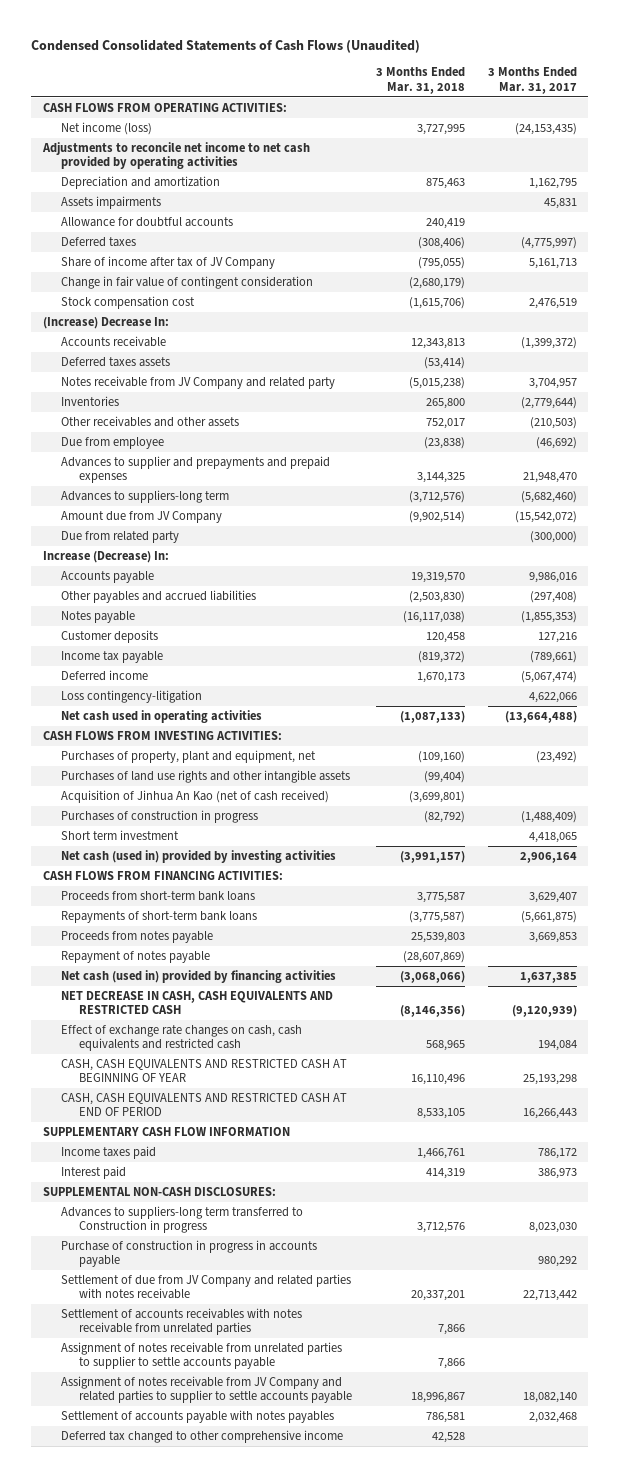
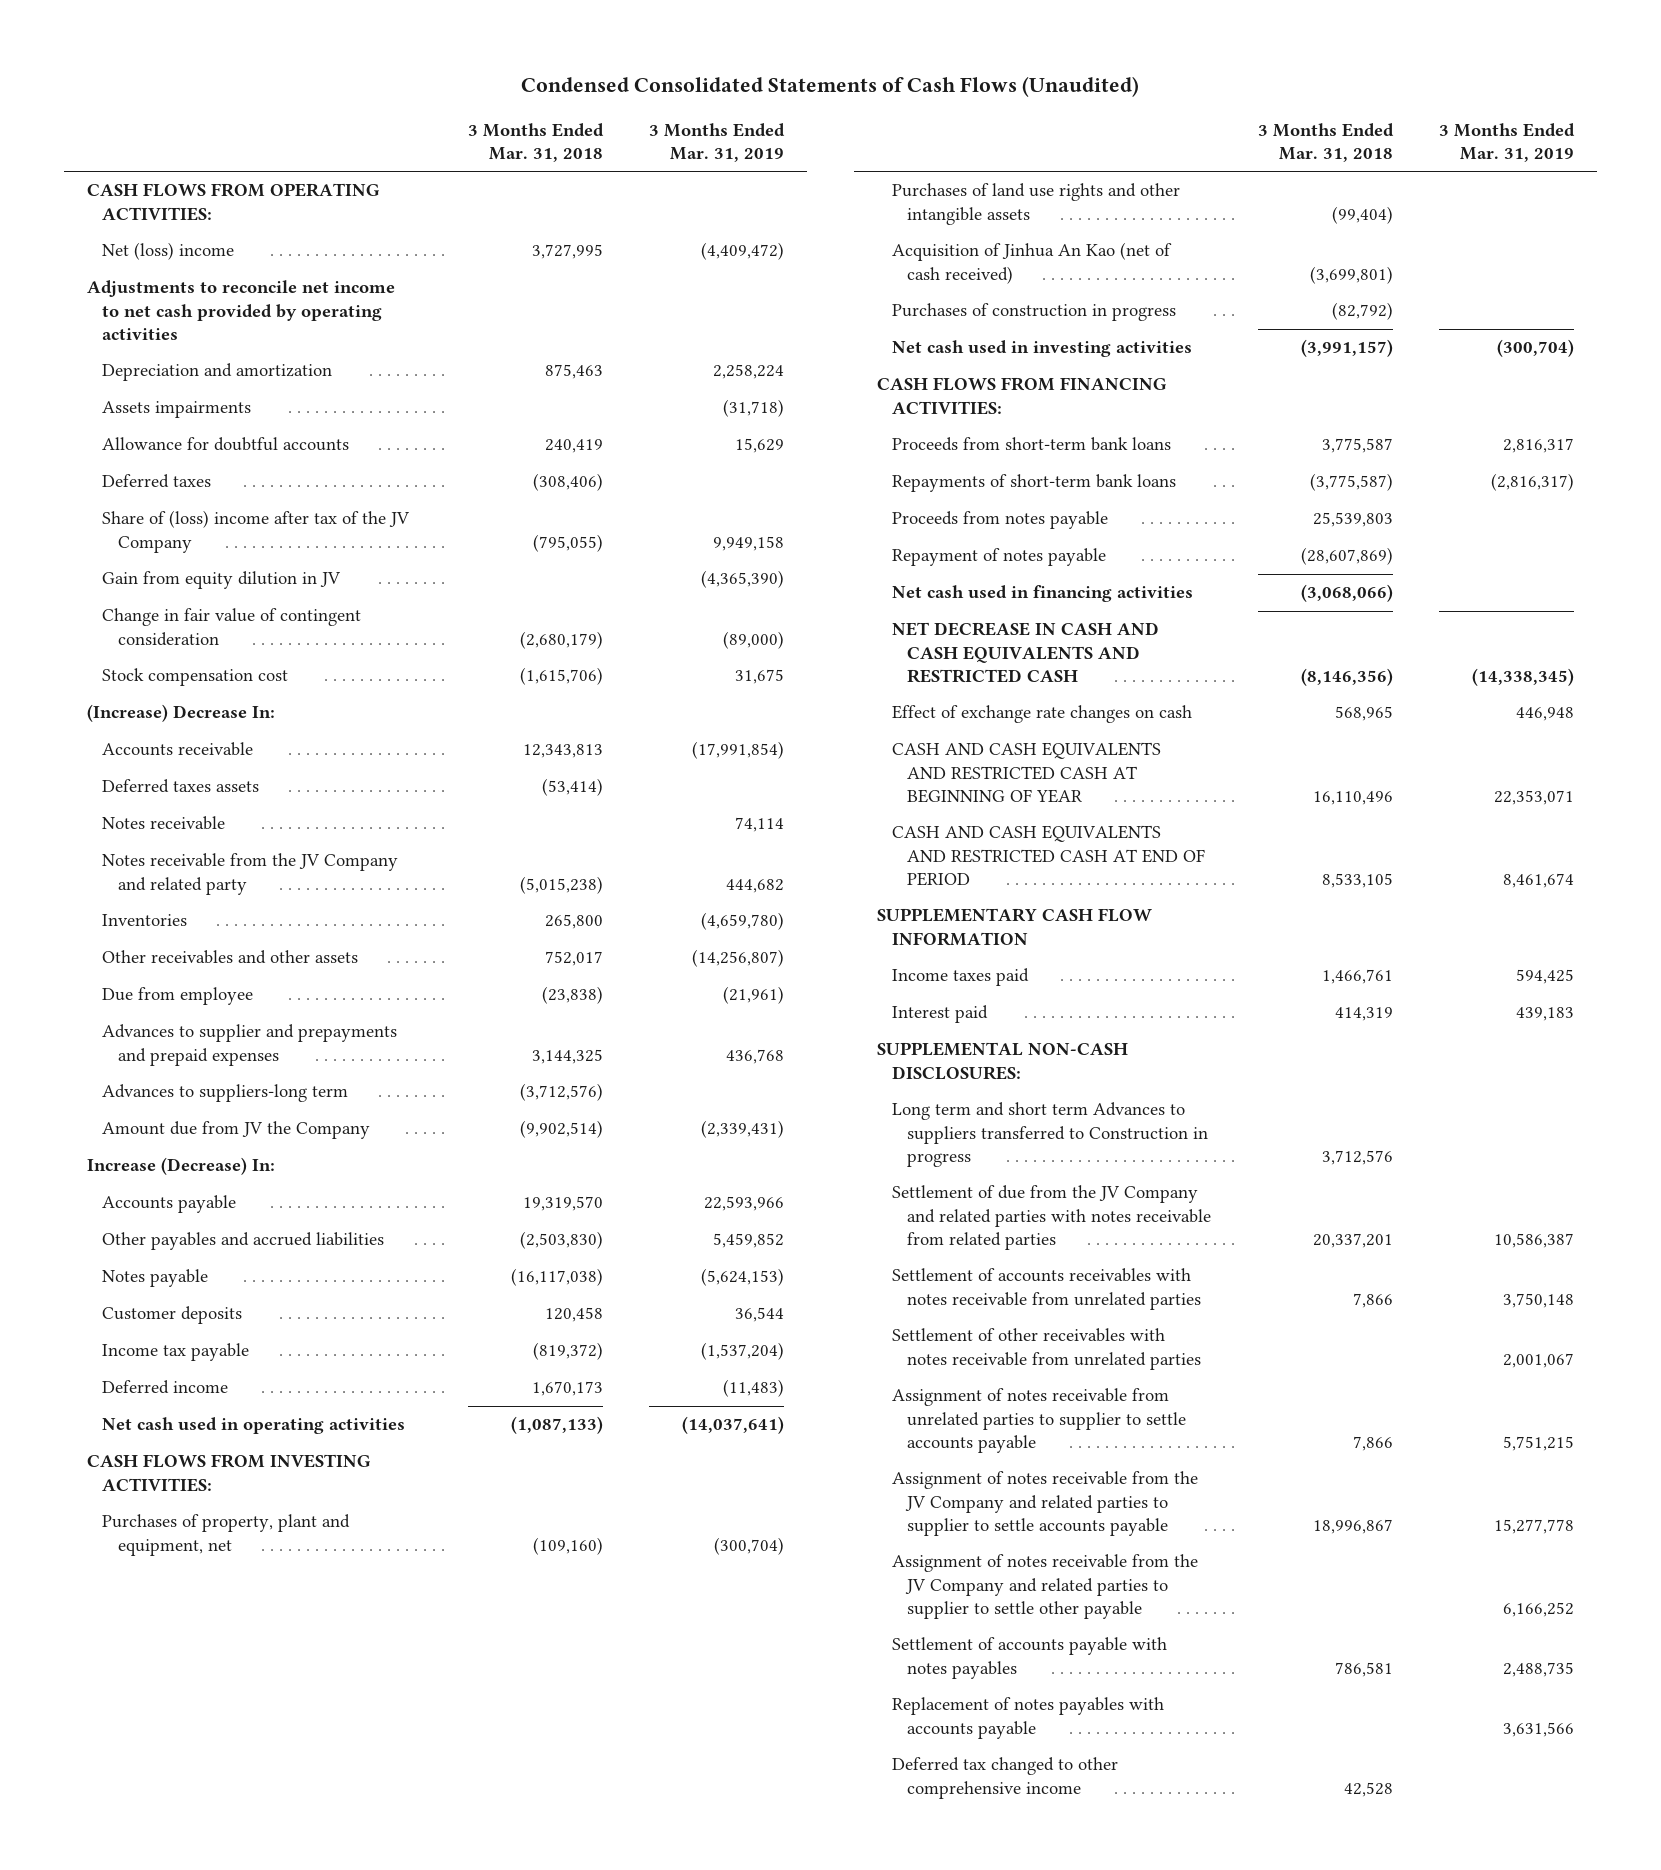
- | 3 Months Ended Mar. 31, 2018 | 3 Months Ended Mar. 31, 2017
+ | 3 Months Ended Mar. 31, 2018 | 3 Months Ended Mar. 31, 2019
- Net income (loss) | 3,727,995 | (24,153,435)
+ Net (loss) income | 3,727,995 | (4,409,472)
- Share of income after tax of JV Company | (795,055) | 5,161,713
+ Share of (loss) income after tax of the JV Company | (795,055) | 9,949,158
+ Gain from equity dilution in JV | | (4,365,390)
- Notes receivable from JV Company and related party | (5,015,238) | 3,704,957
+ Notes receivable | | 74,114
+ Notes receivable from the JV Company and related party | (5,015,238) | 444,682
- Amount due from JV Company | (9,902,514) | (15,542,072)
- Due from related party | | (300,000)
+ Amount due from JV the Company | (9,902,514) | (2,339,431)
- Loss contingency-litigation | | 4,622,066
- Short term investment | | 4,418,065
- Net cash (used in) provided by investing activities | (3,991,157) | 2,906,164
+ Net cash used in investing activities | (3,991,157) | (300,704)
- Net cash (used in) provided by financing activities | (3,068,066) | 1,637,385
- NET DECREASE IN CASH, CASH EQUIVALENTS AND RESTRICTED CASH | (8,146,356) | (9,120,939)
- Effect of exchange rate changes on cash, cash equivalents and restricted cash | 568,965 | 194,084
- CASH, CASH EQUIVALENTS AND RESTRICTED CASH AT BEGINNING OF YEAR | 16,110,496 | 25,193,298
- CASH, CASH EQUIVALENTS AND RESTRICTED CASH AT END OF PERIOD | 8,533,105 | 16,266,443
+ Net cash used in financing activities | (3,068,066) |
+ NET DECREASE IN CASH AND CASH EQUIVALENTS AND RESTRICTED CASH | (8,146,356) | (14,338,345)
+ Effect of exchange rate changes on cash | 568,965 | 446,948
+ CASH AND CASH EQUIVALENTS AND RESTRICTED CASH AT BEGINNING OF YEAR | 16,110,496 | 22,353,071
+ CASH AND CASH EQUIVALENTS AND RESTRICTED CASH AT END OF PERIOD | 8,533,105 | 8,461,674
- Advances to suppliers-long term transferred to Construction in progress | 3,712,576 | 8,023,030
- Purchase of construction in progress in accounts payable | | 980,292
- Settlement of due from JV Company and related parties with notes receivable | 20,337,201 | 22,713,442
+ Long term and short term Advances to suppliers transferred to Construction in progress | 3,712,576 |
+ Settlement of due from the JV Company and related parties with notes receivable from related parties | 20,337,201 | 10,586,387
+ Settlement of other receivables with notes receivable from unrelated parties | | 2,001,067
- Assignment of notes receivable from JV Company and related parties to supplier to settle accounts payable | 18,996,867 | 18,082,140
+ Assignment of notes receivable from the JV Company and related parties to supplier to settle accounts payable | 18,996,867 | 15,277,778
+ Assignment of notes receivable from the JV Company and related parties to supplier to settle other payable | | 6,166,252
+ Replacement of notes payables with accounts payable | | 3,631,566

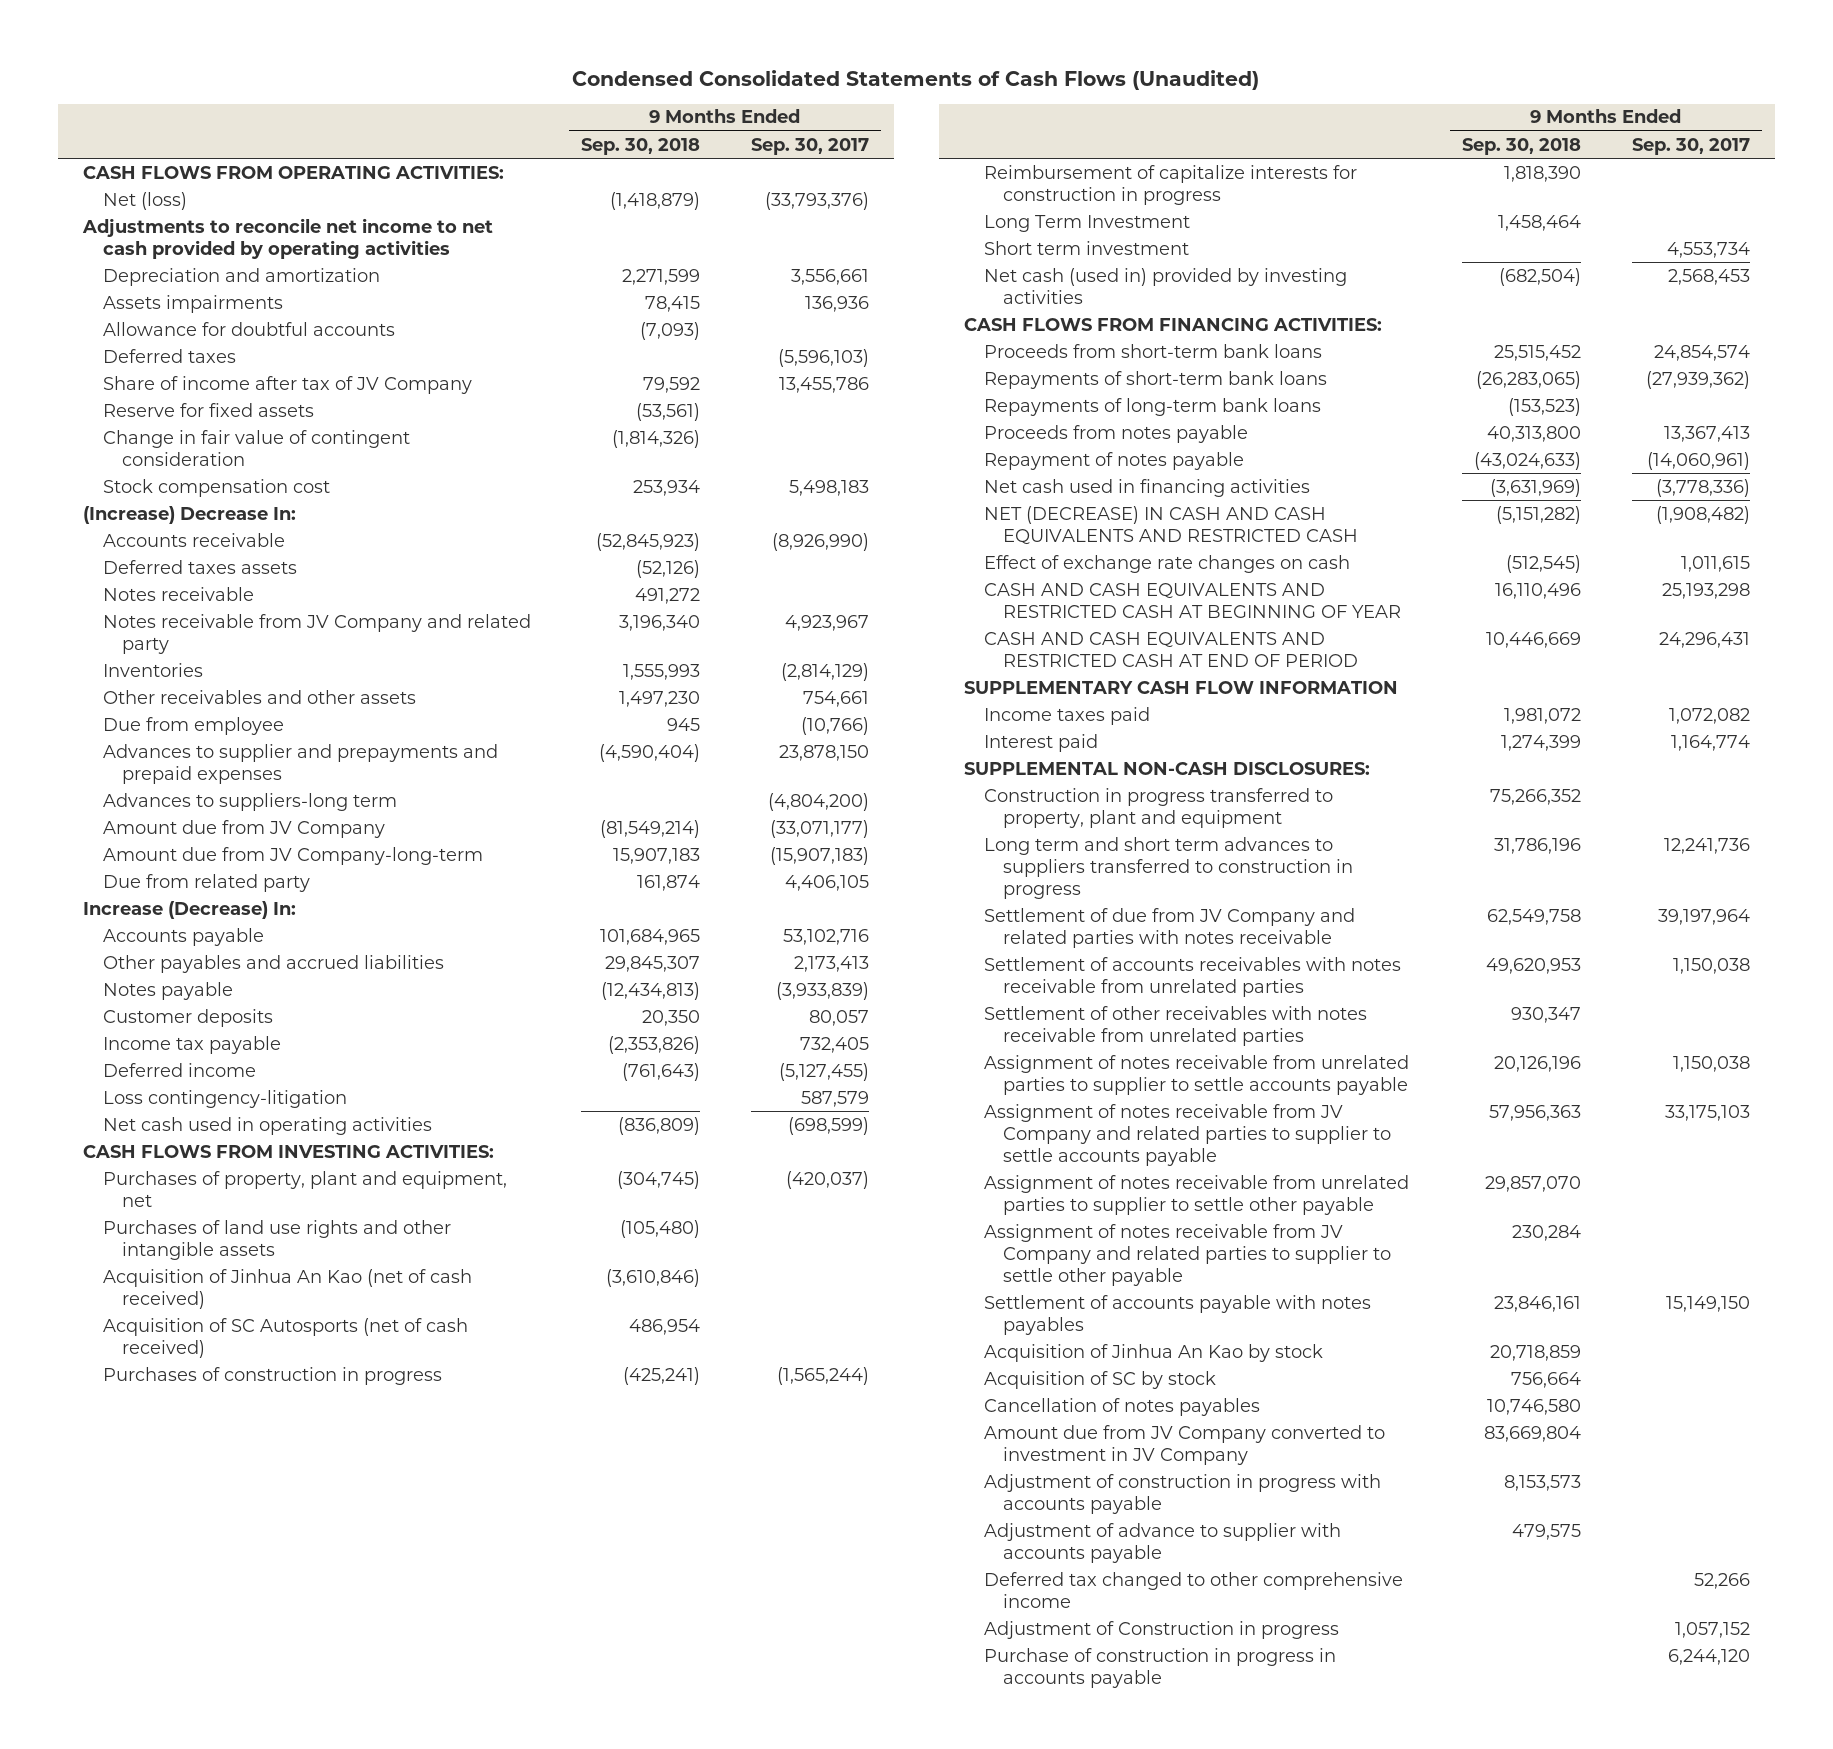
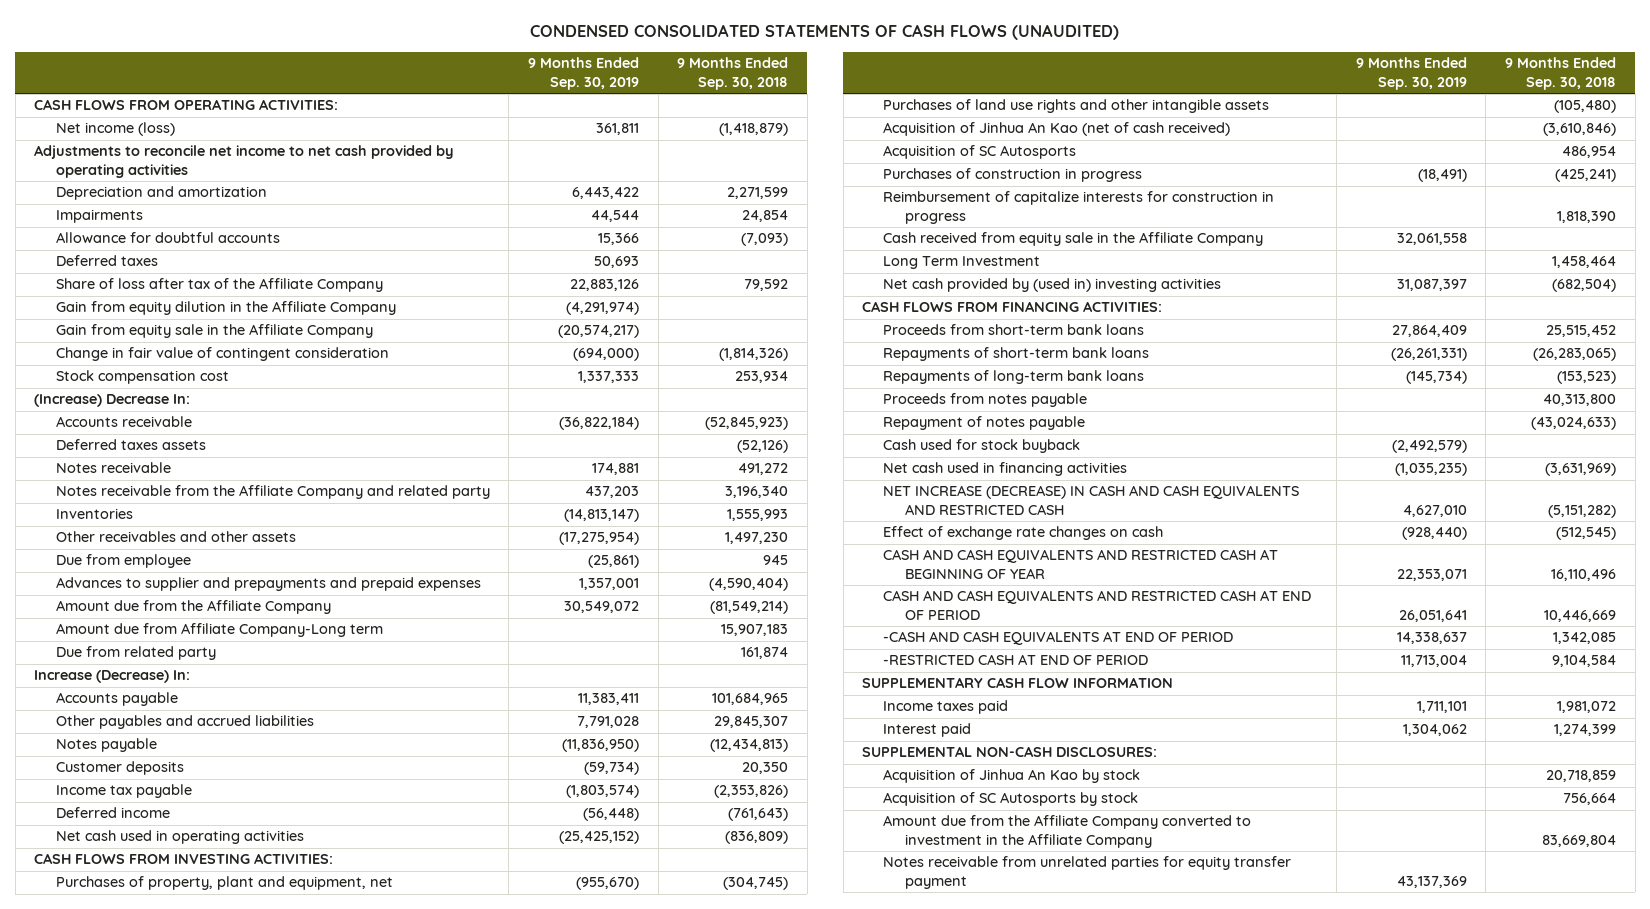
- Condensed Consolidated Statements of Cash Flows (Unaudited)
+ CONDENSED CONSOLIDATED STATEMENTS OF CASH FLOWS (UNAUDITED)
- | 9 Months Ended Sep. 30, 2018 | 9 Months Ended Sep. 30, 2017
+ | 9 Months Ended Sep. 30, 2019 | 9 Months Ended Sep. 30, 2018
- Net (loss) | (1,418,879) | (33,793,376)
+ Net income (loss) | 361,811 | (1,418,879)
- Assets impairments | 78,415 | 136,936
+ Impairments | 44,544 | 24,854
- Share of income after tax of JV Company | 79,592 | 13,455,786
- Reserve for fixed assets | (53,561) |
+ Share of loss after tax of the Affiliate Company | 22,883,126 | 79,592
+ Gain from equity dilution in the Affiliate Company | (4,291,974) |
+ Gain from equity sale in the Affiliate Company | (20,574,217) |
- Notes receivable from JV Company and related party | 3,196,340 | 4,923,967
+ Notes receivable from the Affiliate Company and related party | 437,203 | 3,196,340
- Advances to suppliers-long term | | (4,804,200)
- Amount due from JV Company | (81,549,214) | (33,071,177)
- Amount due from JV Company-long-term | 15,907,183 | (15,907,183)
+ Amount due from the Affiliate Company | 30,549,072 | (81,549,214)
+ Amount due from Affiliate Company-Long term | | 15,907,183
- Loss contingency-litigation | | 587,579
- Acquisition of SC Autosports (net of cash received) | 486,954 |
+ Acquisition of SC Autosports | | 486,954
+ Cash received from equity sale in the Affiliate Company | 32,061,558 |
- Short term investment | | 4,553,734
- Net cash (used in) provided by investing activities | (682,504) | 2,568,453
+ Net cash provided by (used in) investing activities | 31,087,397 | (682,504)
+ Cash used for stock buyback | (2,492,579) |
- NET (DECREASE) IN CASH AND CASH EQUIVALENTS AND RESTRICTED CASH | (5,151,282) | (1,908,482)
+ NET INCREASE (DECREASE) IN CASH AND CASH EQUIVALENTS AND RESTRICTED CASH | 4,627,010 | (5,151,282)
+ -CASH AND CASH EQUIVALENTS AT END OF PERIOD | 14,338,637 | 1,342,085
+ -RESTRICTED CASH AT END OF PERIOD | 11,713,004 | 9,104,584
- Construction in progress transferred to property, plant and equipment | 75,266,352 |
- Long term and short term advances to suppliers transferred to construction in progress | 31,786,196 | 12,241,736
- Settlement of due from JV Company and related parties with notes receivable | 62,549,758 | 39,197,964
- Settlement of accounts receivables with notes receivable from unrelated parties | 49,620,953 | 1,150,038
- Settlement of other receivables with notes receivable from unrelated parties | 930,347 |
- Assignment of notes receivable from unrelated parties to supplier to settle accounts payable | 20,126,196 | 1,150,038
- Assignment of notes receivable from JV Company and related parties to supplier to settle accounts payable | 57,956,363 | 33,175,103
- Assignment of notes receivable from unrelated parties to supplier to settle other payable | 29,857,070 |
- Assignment of notes receivable from JV Company and related parties to supplier to settle other payable | 230,284 |
- Settlement of accounts payable with notes payables | 23,846,161 | 15,149,150
- Acquisition of SC by stock | 756,664 |
- Cancellation of notes payables | 10,746,580 |
- Amount due from JV Company converted to investment in JV Company | 83,669,804 |
- Adjustment of construction in progress with accounts payable | 8,153,573 |
- Adjustment of advance to supplier with accounts payable | 479,575 |
- Deferred tax changed to other comprehensive income | | 52,266
- Adjustment of Construction in progress | | 1,057,152
- Purchase of construction in progress in accounts payable | | 6,244,120
+ Acquisition of SC Autosports by stock | | 756,664
+ Amount due from the Affiliate Company converted to investment in the Affiliate Company | | 83,669,804
+ Notes receivable from unrelated parties for equity transfer payment | 43,137,369 |

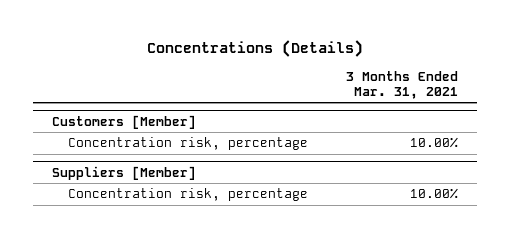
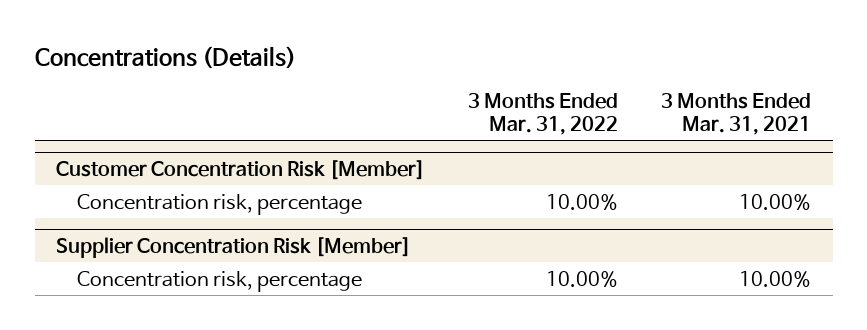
- | 3 Months Ended Mar. 31, 2021
+ | 3 Months Ended Mar. 31, 2022 | 3 Months Ended Mar. 31, 2021
- Customers [Member]
+ Customer Concentration Risk [Member]
- Suppliers [Member]
+ Supplier Concentration Risk [Member]

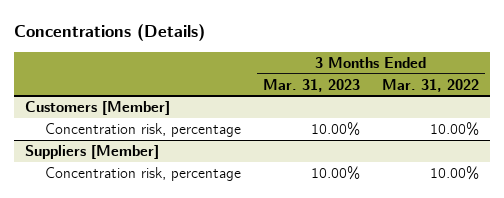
- | 3 Months Ended Mar. 31, 2022 | 3 Months Ended Mar. 31, 2021
+ | 3 Months Ended Mar. 31, 2023 | 3 Months Ended Mar. 31, 2022
- Customer Concentration Risk [Member]
+ Customers [Member]
- Supplier Concentration Risk [Member]
+ Suppliers [Member]

